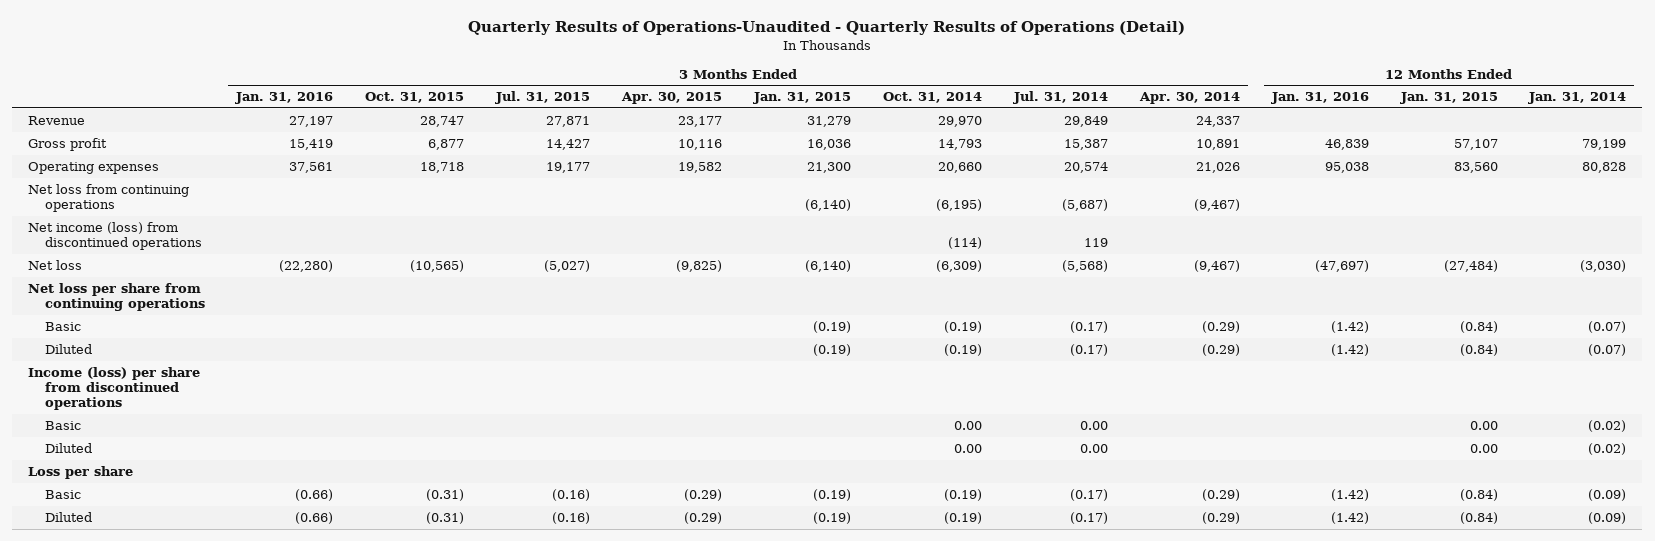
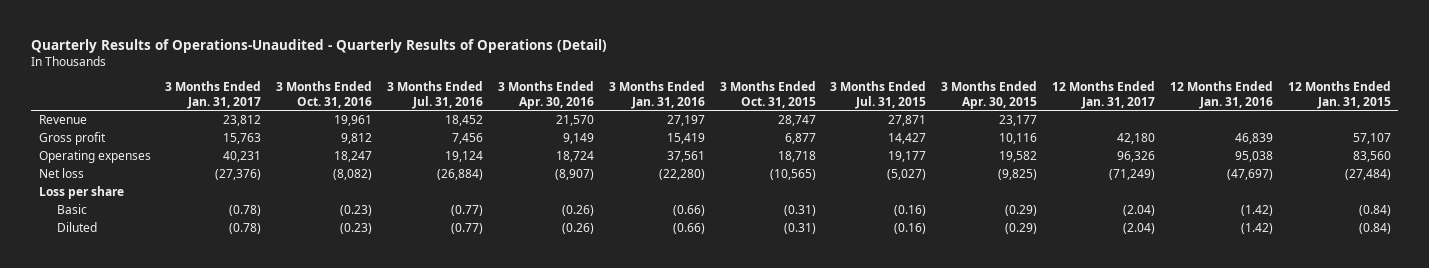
- | 3 Months Ended Jan. 31, 2016 | 3 Months Ended Oct. 31, 2015 | 3 Months Ended Jul. 31, 2015 | 3 Months Ended Apr. 30, 2015 | 3 Months Ended Jan. 31, 2015 | 3 Months Ended Oct. 31, 2014 | 3 Months Ended Jul. 31, 2014 | 3 Months Ended Apr. 30, 2014 | 12 Months Ended Jan. 31, 2016 | 12 Months Ended Jan. 31, 2015 | 12 Months Ended Jan. 31, 2014
+ | 3 Months Ended Jan. 31, 2017 | 3 Months Ended Oct. 31, 2016 | 3 Months Ended Jul. 31, 2016 | 3 Months Ended Apr. 30, 2016 | 3 Months Ended Jan. 31, 2016 | 3 Months Ended Oct. 31, 2015 | 3 Months Ended Jul. 31, 2015 | 3 Months Ended Apr. 30, 2015 | 12 Months Ended Jan. 31, 2017 | 12 Months Ended Jan. 31, 2016 | 12 Months Ended Jan. 31, 2015
- Net loss from continuing operations | | | | | (6,140) | (6,195) | (5,687) | (9,467) | | |
- Net income (loss) from discontinued operations | | | | | | (114) | 119 | | | |
- Net loss per share from continuing operations
- Basic | | | | | (0.19) | (0.19) | (0.17) | (0.29) | (1.42) | (0.84) | (0.07)
- Diluted | | | | | (0.19) | (0.19) | (0.17) | (0.29) | (1.42) | (0.84) | (0.07)
- Income (loss) per share from discontinued operations
- Basic | | | | | | 0.00 | 0.00 | | | 0.00 | (0.02)
- Diluted | | | | | | 0.00 | 0.00 | | | 0.00 | (0.02)

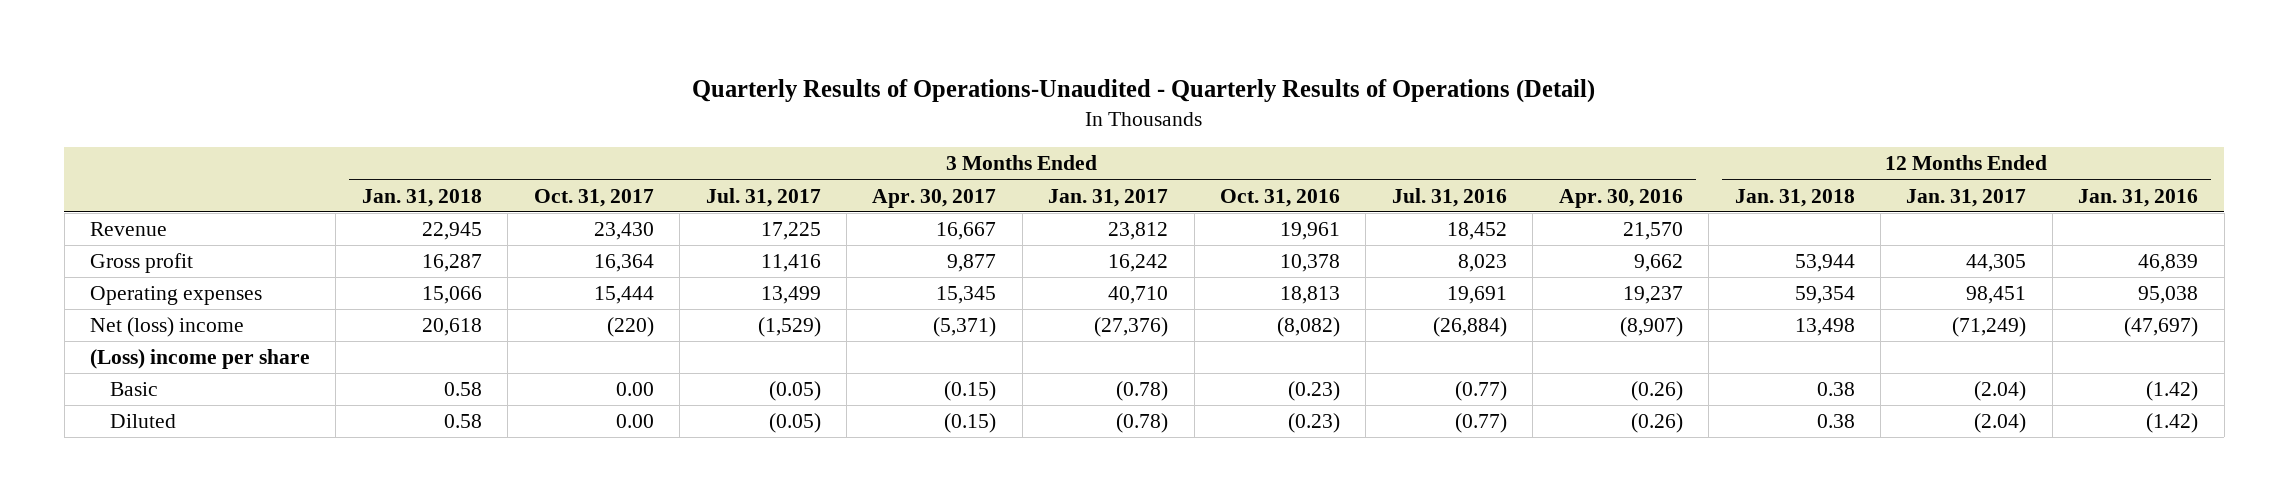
- | 3 Months Ended Jan. 31, 2017 | 3 Months Ended Oct. 31, 2016 | 3 Months Ended Jul. 31, 2016 | 3 Months Ended Apr. 30, 2016 | 3 Months Ended Jan. 31, 2016 | 3 Months Ended Oct. 31, 2015 | 3 Months Ended Jul. 31, 2015 | 3 Months Ended Apr. 30, 2015 | 12 Months Ended Jan. 31, 2017 | 12 Months Ended Jan. 31, 2016 | 12 Months Ended Jan. 31, 2015
+ | 3 Months Ended Jan. 31, 2018 | 3 Months Ended Oct. 31, 2017 | 3 Months Ended Jul. 31, 2017 | 3 Months Ended Apr. 30, 2017 | 3 Months Ended Jan. 31, 2017 | 3 Months Ended Oct. 31, 2016 | 3 Months Ended Jul. 31, 2016 | 3 Months Ended Apr. 30, 2016 | 12 Months Ended Jan. 31, 2018 | 12 Months Ended Jan. 31, 2017 | 12 Months Ended Jan. 31, 2016
- Gross profit | 15,763 | 9,812 | 7,456 | 9,149 | 15,419 | 6,877 | 14,427 | 10,116 | 42,180 | 46,839 | 57,107
- Operating expenses | 40,231 | 18,247 | 19,124 | 18,724 | 37,561 | 18,718 | 19,177 | 19,582 | 96,326 | 95,038 | 83,560
- Net loss | (27,376) | (8,082) | (26,884) | (8,907) | (22,280) | (10,565) | (5,027) | (9,825) | (71,249) | (47,697) | (27,484)
- Loss per share
+ Gross profit | 16,287 | 16,364 | 11,416 | 9,877 | 16,242 | 10,378 | 8,023 | 9,662 | 53,944 | 44,305 | 46,839
+ Operating expenses | 15,066 | 15,444 | 13,499 | 15,345 | 40,710 | 18,813 | 19,691 | 19,237 | 59,354 | 98,451 | 95,038
+ Net (loss) income | 20,618 | (220) | (1,529) | (5,371) | (27,376) | (8,082) | (26,884) | (8,907) | 13,498 | (71,249) | (47,697)
+ (Loss) income per share

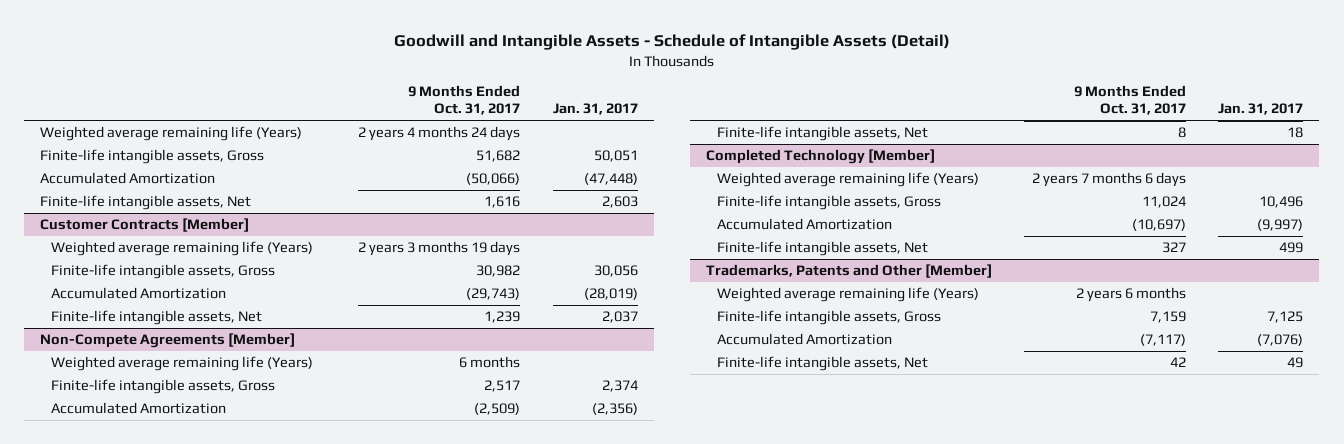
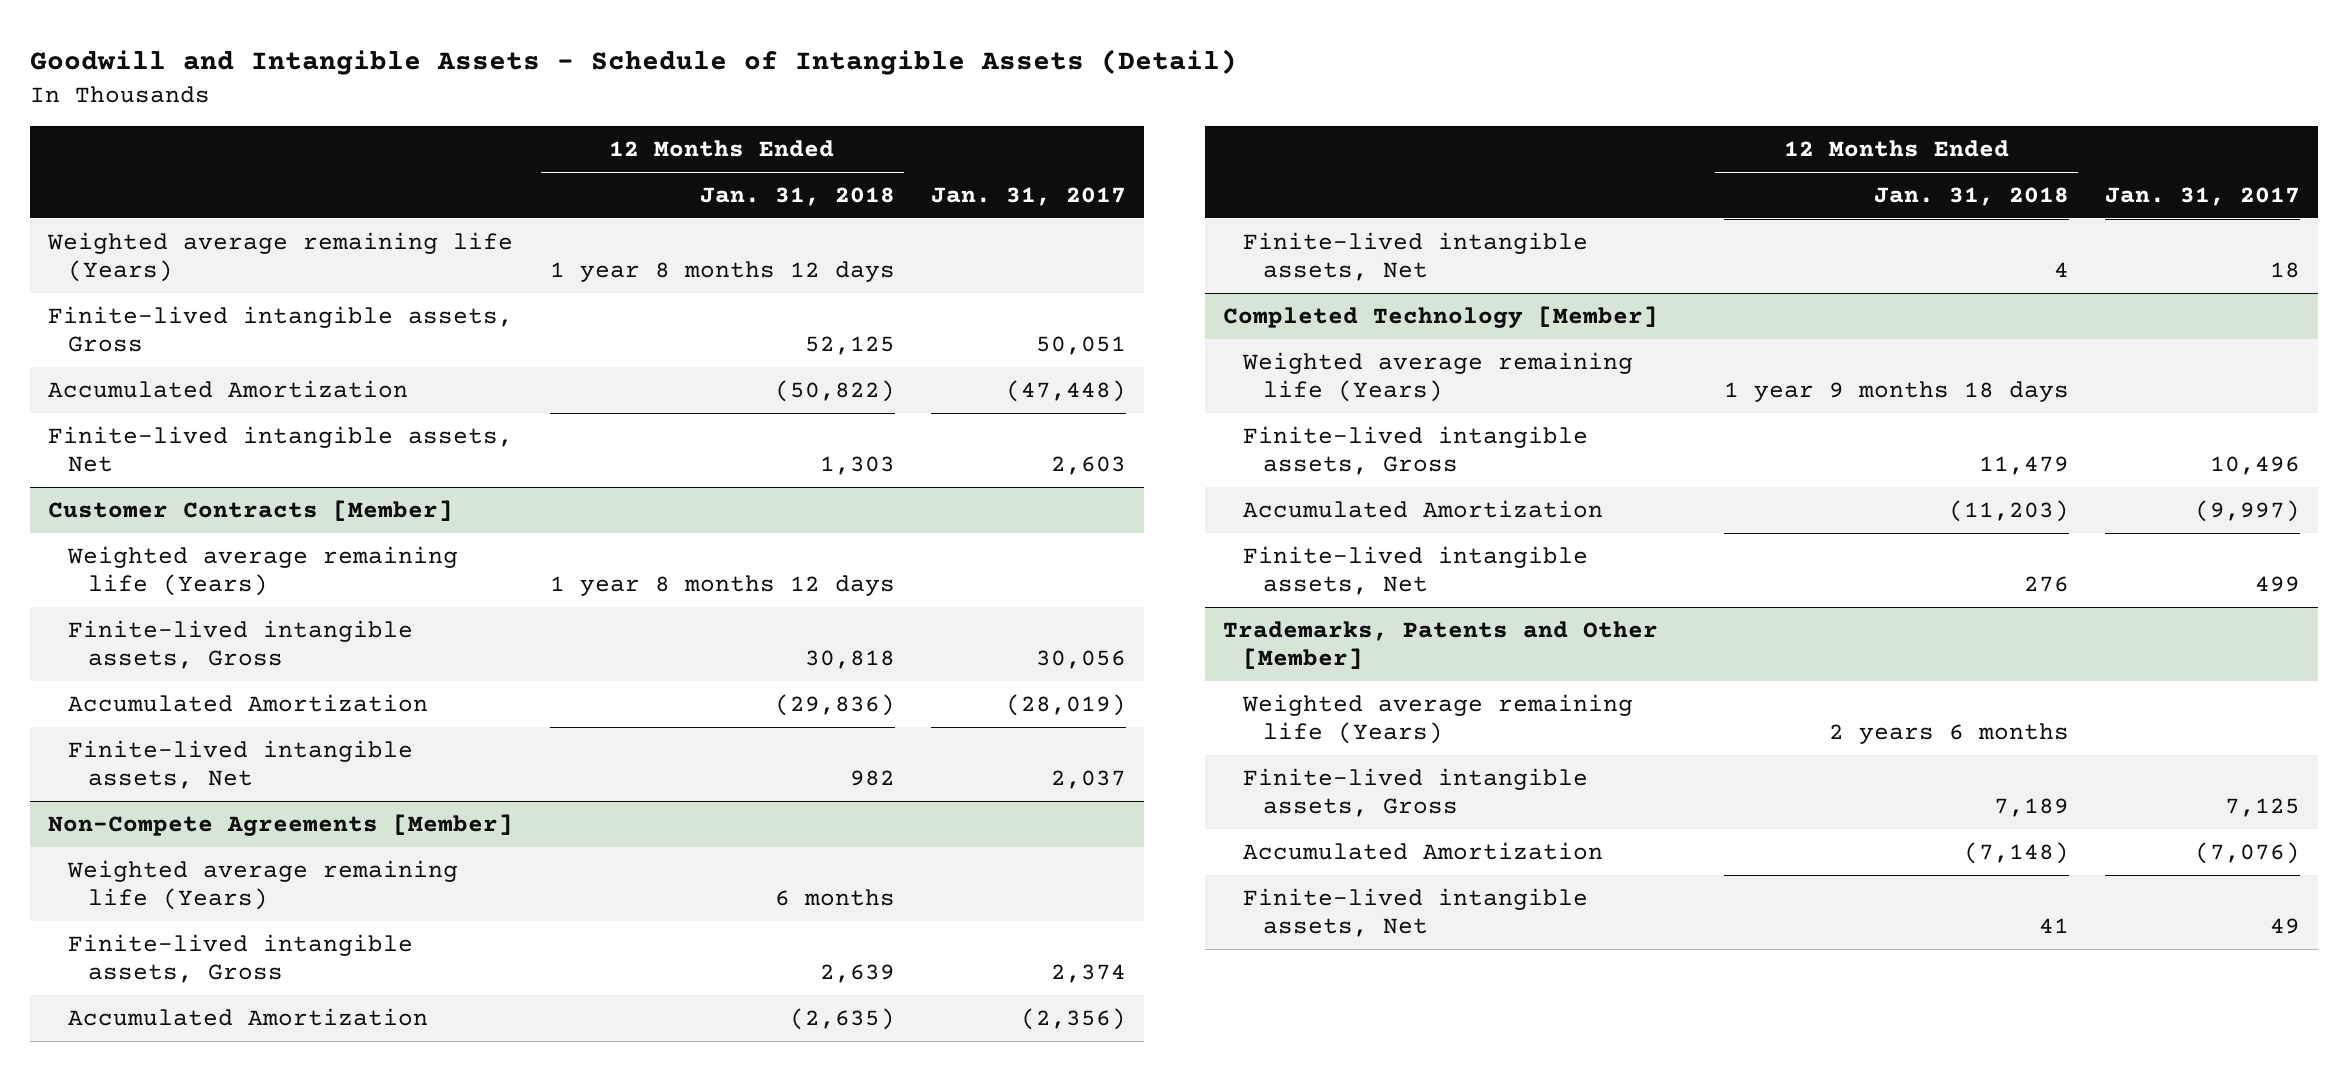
- | 9 Months Ended Oct. 31, 2017 | Jan. 31, 2017
+ | 12 Months Ended Jan. 31, 2018 | Jan. 31, 2017
- Finite-life intangible assets, Gross | 51,682 | 50,051
+ Finite-lived intangible assets, Gross | 52,125 | 50,051
- Finite-life intangible assets, Net | 1,616 | 2,603
+ Finite-lived intangible assets, Net | 1,303 | 2,603
@ Customer Contracts [Member]
- Finite-life intangible assets, Gross | 30,982 | 30,056
+ Finite-lived intangible assets, Gross | 30,818 | 30,056
- Finite-life intangible assets, Net | 1,239 | 2,037
+ Finite-lived intangible assets, Net | 982 | 2,037
@ Non-Compete Agreements [Member]
- Finite-life intangible assets, Gross | 2,517 | 2,374
+ Finite-lived intangible assets, Gross | 2,639 | 2,374
- Finite-life intangible assets, Net | 8 | 18
+ Finite-lived intangible assets, Net | 4 | 18
@ Completed Technology [Member]
- Finite-life intangible assets, Gross | 11,024 | 10,496
+ Finite-lived intangible assets, Gross | 11,479 | 10,496
- Finite-life intangible assets, Net | 327 | 499
+ Finite-lived intangible assets, Net | 276 | 499
@ Trademarks, Patents and Other [Member]
- Finite-life intangible assets, Gross | 7,159 | 7,125
+ Finite-lived intangible assets, Gross | 7,189 | 7,125
- Finite-life intangible assets, Net | 42 | 49
+ Finite-lived intangible assets, Net | 41 | 49

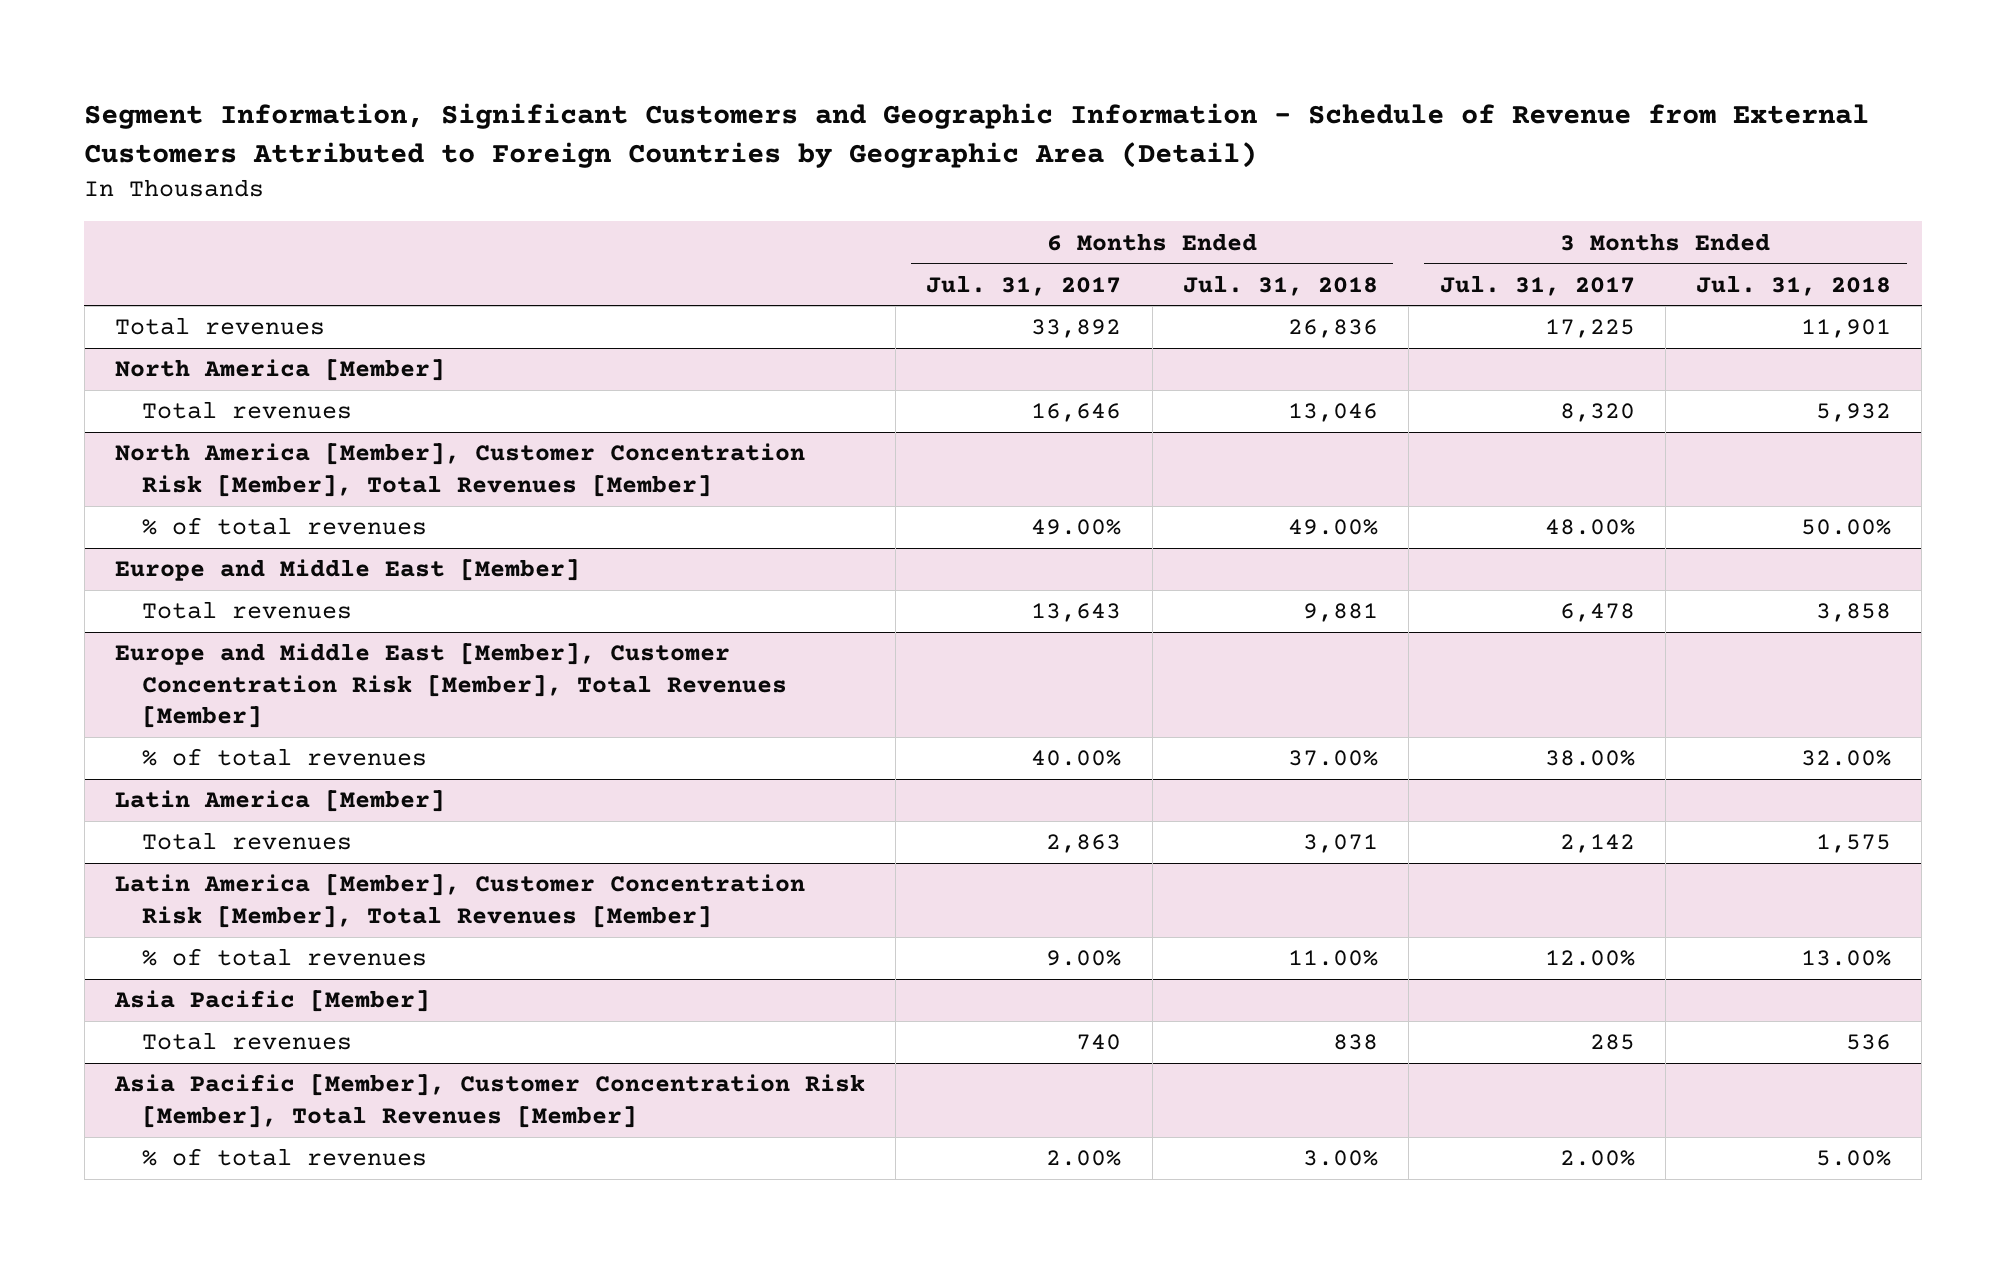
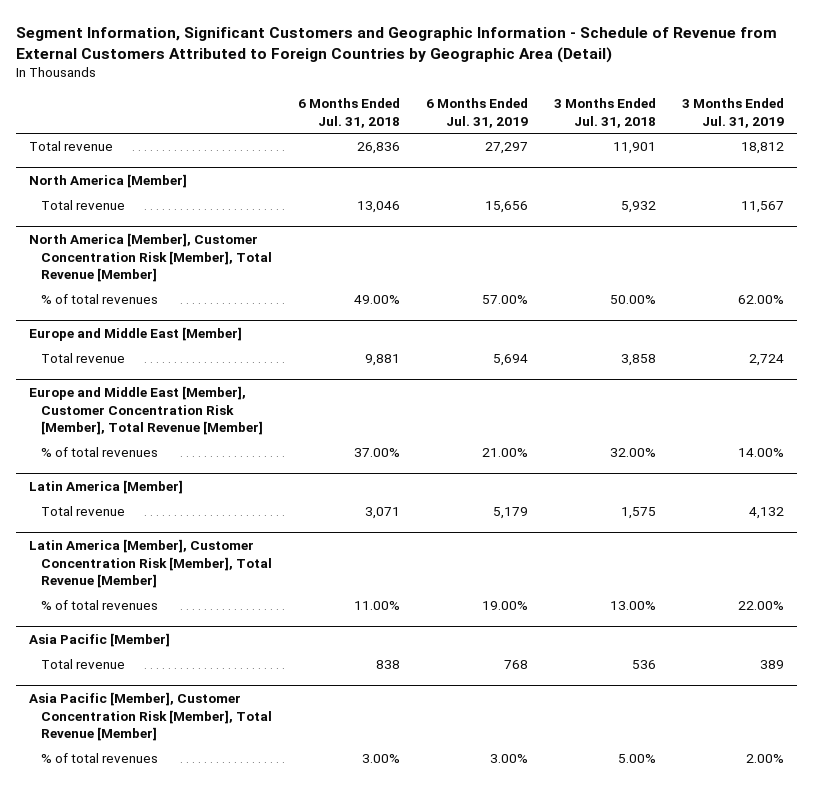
- | 6 Months Ended Jul. 31, 2017 | 6 Months Ended Jul. 31, 2018 | 3 Months Ended Jul. 31, 2017 | 3 Months Ended Jul. 31, 2018
+ | 6 Months Ended Jul. 31, 2018 | 6 Months Ended Jul. 31, 2019 | 3 Months Ended Jul. 31, 2018 | 3 Months Ended Jul. 31, 2019
- Total revenues | 33,892 | 26,836 | 17,225 | 11,901
+ Total revenue | 26,836 | 27,297 | 11,901 | 18,812
@ North America [Member]
- Total revenues | 16,646 | 13,046 | 8,320 | 5,932
- North America [Member], Customer Concentration Risk [Member], Total Revenues [Member]
@ North America [Member]
+ Total revenue | 13,046 | 15,656 | 5,932 | 11,567
+ North America [Member], Customer Concentration Risk [Member], Total Revenue [Member]
@ Europe and Middle East [Member]
- Total revenues | 13,643 | 9,881 | 6,478 | 3,858
- Europe and Middle East [Member], Customer Concentration Risk [Member], Total Revenues [Member]
@ Europe and Middle East [Member]
+ Total revenue | 9,881 | 5,694 | 3,858 | 2,724
+ Europe and Middle East [Member], Customer Concentration Risk [Member], Total Revenue [Member]
@ Latin America [Member]
- Total revenues | 2,863 | 3,071 | 2,142 | 1,575
- Latin America [Member], Customer Concentration Risk [Member], Total Revenues [Member]
@ Latin America [Member]
+ Total revenue | 3,071 | 5,179 | 1,575 | 4,132
+ Latin America [Member], Customer Concentration Risk [Member], Total Revenue [Member]
@ Asia Pacific [Member]
- Total revenues | 740 | 838 | 285 | 536
- Asia Pacific [Member], Customer Concentration Risk [Member], Total Revenues [Member]
@ Asia Pacific [Member]
+ Total revenue | 838 | 768 | 536 | 389
+ Asia Pacific [Member], Customer Concentration Risk [Member], Total Revenue [Member]

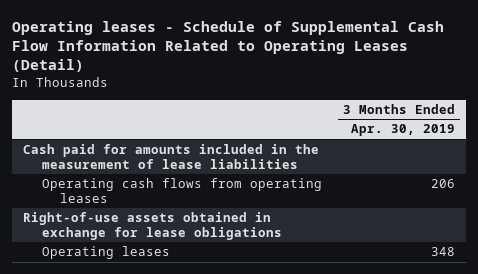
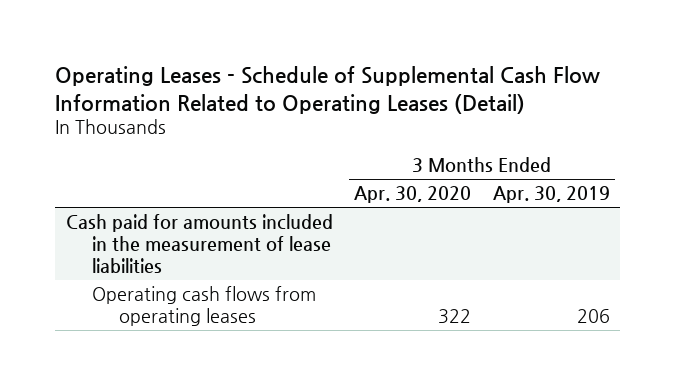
- Operating leases - Schedule of Supplemental Cash Flow Information Related to Operating Leases (Detail)
+ Operating Leases - Schedule of Supplemental Cash Flow Information Related to Operating Leases (Detail)
- | 3 Months Ended Apr. 30, 2019
+ | 3 Months Ended Apr. 30, 2020 | 3 Months Ended Apr. 30, 2019
- Right-of-use assets obtained in exchange for lease obligations
- Operating leases | 348

